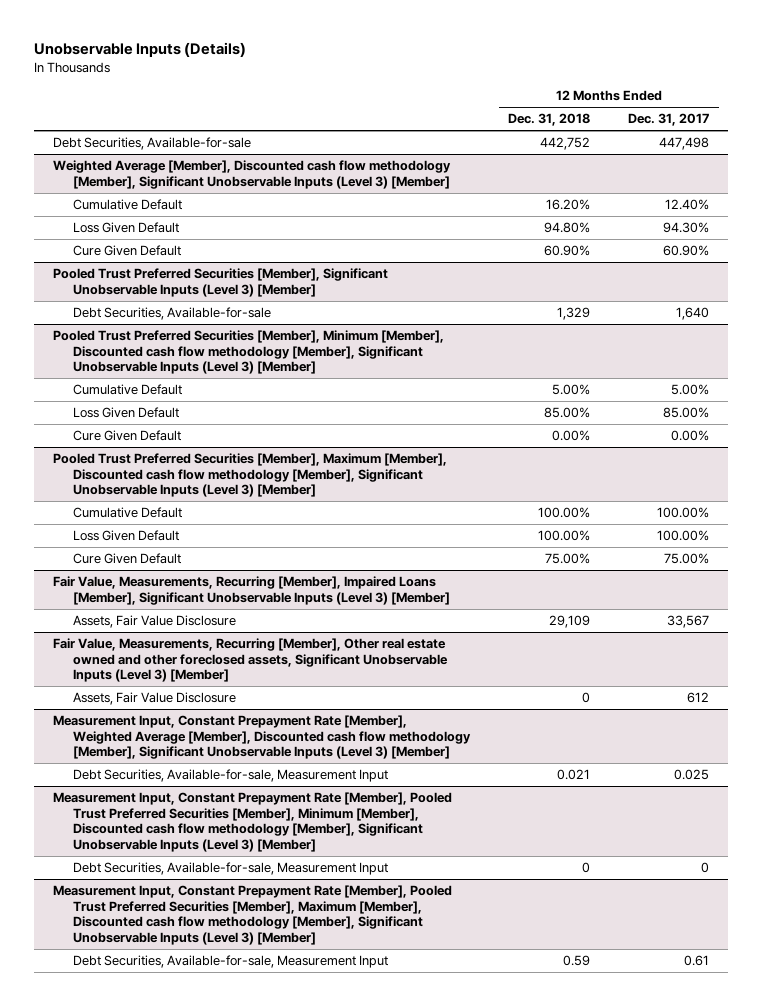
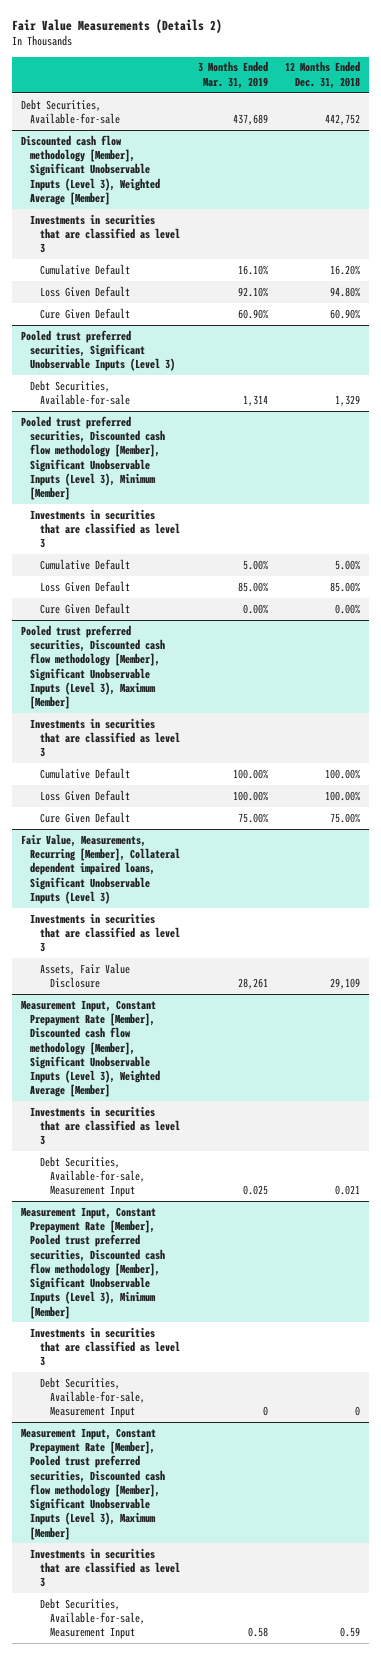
- Unobservable Inputs (Details)
+ Fair Value Measurements (Details 2)
- | 12 Months Ended Dec. 31, 2018 | 12 Months Ended Dec. 31, 2017
+ | 3 Months Ended Mar. 31, 2019 | 12 Months Ended Dec. 31, 2018
- Weighted Average [Member], Discounted cash flow methodology [Member], Significant Unobservable Inputs (Level 3) [Member]
+ Discounted cash flow methodology [Member], Significant Unobservable Inputs (Level 3), Weighted Average [Member]
+ Investments in securities that are classified as level 3
- Pooled Trust Preferred Securities [Member], Significant Unobservable Inputs (Level 3) [Member]
+ Pooled trust preferred securities, Significant Unobservable Inputs (Level 3)
- Pooled Trust Preferred Securities [Member], Minimum [Member], Discounted cash flow methodology [Member], Significant Unobservable Inputs (Level 3) [Member]
+ Pooled trust preferred securities, Discounted cash flow methodology [Member], Significant Unobservable Inputs (Level 3), Minimum [Member]
+ Investments in securities that are classified as level 3
- Pooled Trust Preferred Securities [Member], Maximum [Member], Discounted cash flow methodology [Member], Significant Unobservable Inputs (Level 3) [Member]
+ Pooled trust preferred securities, Discounted cash flow methodology [Member], Significant Unobservable Inputs (Level 3), Maximum [Member]
+ Investments in securities that are classified as level 3
- Fair Value, Measurements, Recurring [Member], Impaired Loans [Member], Significant Unobservable Inputs (Level 3) [Member]
+ Fair Value, Measurements, Recurring [Member], Collateral dependent impaired loans, Significant Unobservable Inputs (Level 3)
+ Investments in securities that are classified as level 3
- Fair Value, Measurements, Recurring [Member], Other real estate owned and other foreclosed assets, Significant Unobservable Inputs (Level 3) [Member]
- Assets, Fair Value Disclosure | 0 | 612
- Measurement Input, Constant Prepayment Rate [Member], Weighted Average [Member], Discounted cash flow methodology [Member], Significant Unobservable Inputs (Level 3) [Member]
+ Measurement Input, Constant Prepayment Rate [Member], Discounted cash flow methodology [Member], Significant Unobservable Inputs (Level 3), Weighted Average [Member]
+ Investments in securities that are classified as level 3
- Measurement Input, Constant Prepayment Rate [Member], Pooled Trust Preferred Securities [Member], Minimum [Member], Discounted cash flow methodology [Member], Significant Unobservable Inputs (Level 3) [Member]
+ Measurement Input, Constant Prepayment Rate [Member], Pooled trust preferred securities, Discounted cash flow methodology [Member], Significant Unobservable Inputs (Level 3), Minimum [Member]
+ Investments in securities that are classified as level 3
- Measurement Input, Constant Prepayment Rate [Member], Pooled Trust Preferred Securities [Member], Maximum [Member], Discounted cash flow methodology [Member], Significant Unobservable Inputs (Level 3) [Member]
+ Measurement Input, Constant Prepayment Rate [Member], Pooled trust preferred securities, Discounted cash flow methodology [Member], Significant Unobservable Inputs (Level 3), Maximum [Member]
+ Investments in securities that are classified as level 3

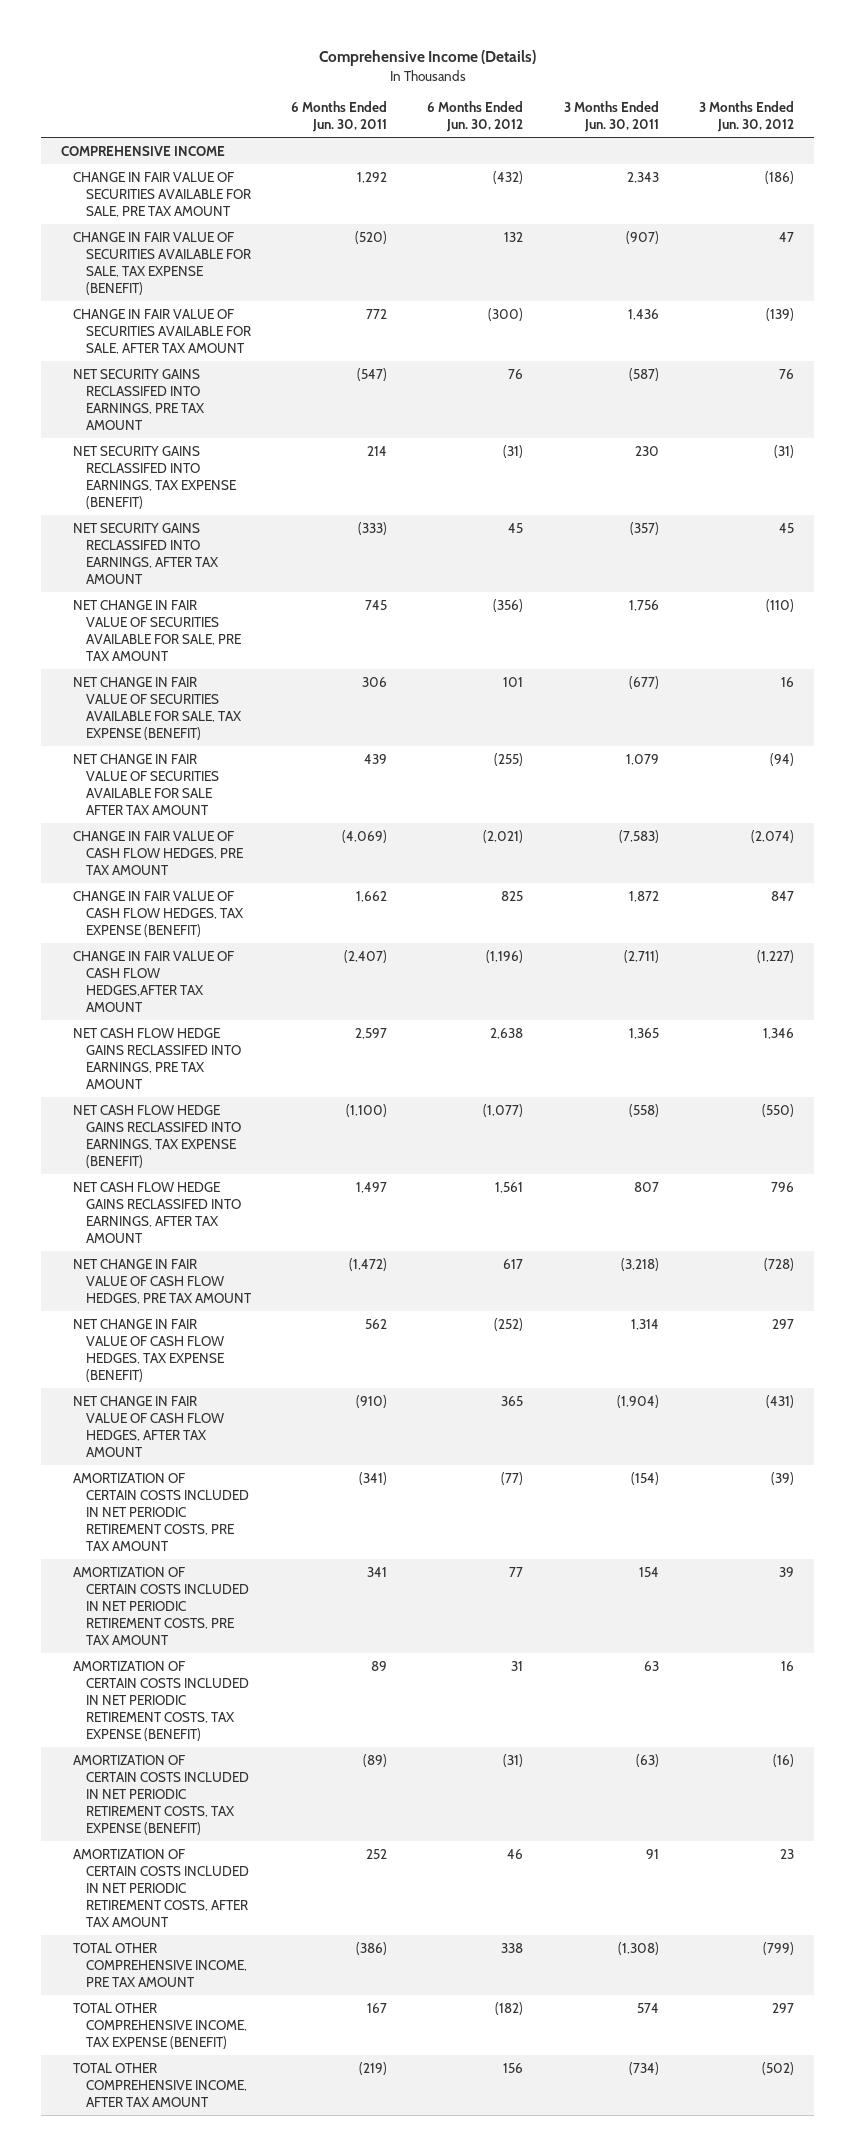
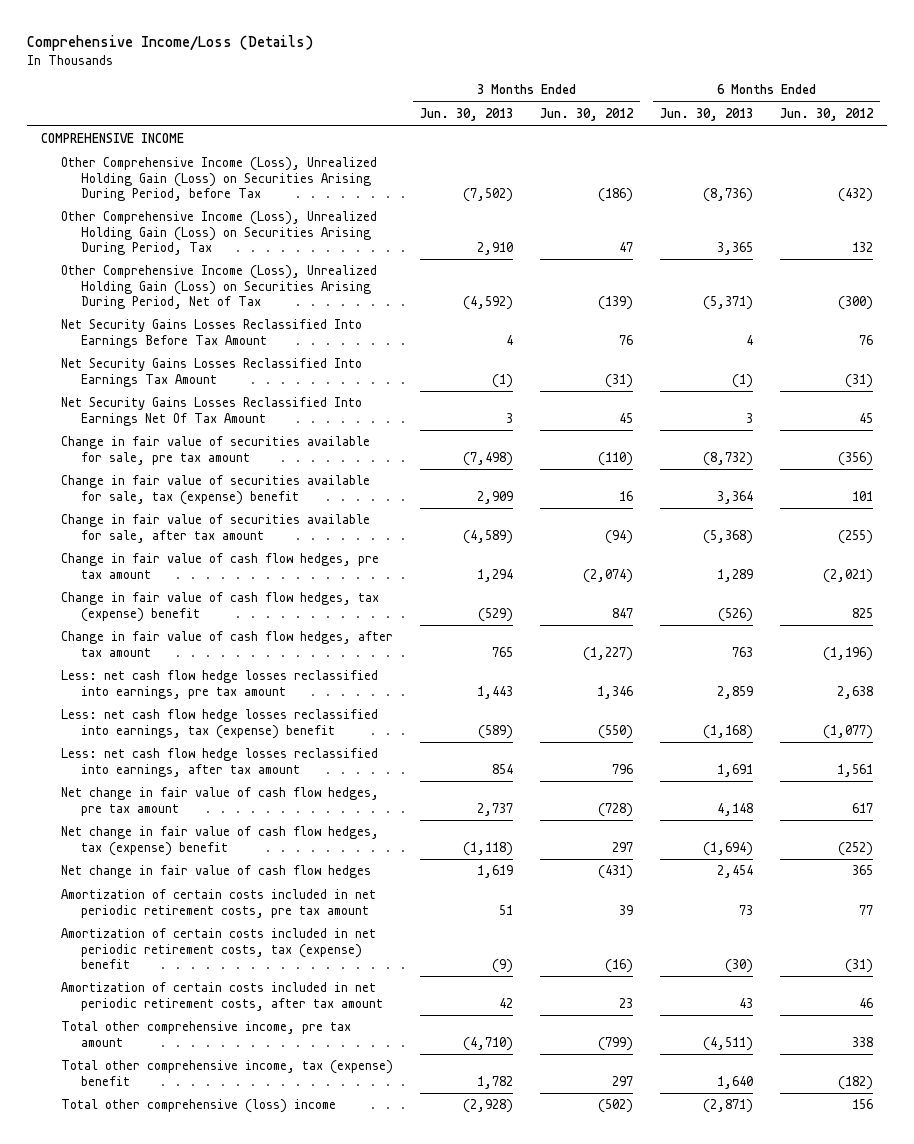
- Comprehensive Income (Details)
+ Comprehensive Income/Loss (Details)
- | 6 Months Ended Jun. 30, 2011 | 6 Months Ended Jun. 30, 2012 | 3 Months Ended Jun. 30, 2011 | 3 Months Ended Jun. 30, 2012
+ | 3 Months Ended Jun. 30, 2013 | 3 Months Ended Jun. 30, 2012 | 6 Months Ended Jun. 30, 2013 | 6 Months Ended Jun. 30, 2012
- CHANGE IN FAIR VALUE OF SECURITIES AVAILABLE FOR SALE, PRE TAX AMOUNT | 1,292 | (432) | 2,343 | (186)
- CHANGE IN FAIR VALUE OF SECURITIES AVAILABLE FOR SALE, TAX EXPENSE (BENEFIT) | (520) | 132 | (907) | 47
- CHANGE IN FAIR VALUE OF SECURITIES AVAILABLE FOR SALE, AFTER TAX AMOUNT | 772 | (300) | 1,436 | (139)
- NET SECURITY GAINS RECLASSIFED INTO EARNINGS, PRE TAX AMOUNT | (547) | 76 | (587) | 76
- NET SECURITY GAINS RECLASSIFED INTO EARNINGS, TAX EXPENSE (BENEFIT) | 214 | (31) | 230 | (31)
- NET SECURITY GAINS RECLASSIFED INTO EARNINGS, AFTER TAX AMOUNT | (333) | 45 | (357) | 45
- NET CHANGE IN FAIR VALUE OF SECURITIES AVAILABLE FOR SALE, PRE TAX AMOUNT | 745 | (356) | 1,756 | (110)
- NET CHANGE IN FAIR VALUE OF SECURITIES AVAILABLE FOR SALE, TAX EXPENSE (BENEFIT) | 306 | 101 | (677) | 16
- NET CHANGE IN FAIR VALUE OF SECURITIES AVAILABLE FOR SALE AFTER TAX AMOUNT | 439 | (255) | 1,079 | (94)
- CHANGE IN FAIR VALUE OF CASH FLOW HEDGES, PRE TAX AMOUNT | (4,069) | (2,021) | (7,583) | (2,074)
- CHANGE IN FAIR VALUE OF CASH FLOW HEDGES, TAX EXPENSE (BENEFIT) | 1,662 | 825 | 1,872 | 847
- CHANGE IN FAIR VALUE OF CASH FLOW HEDGES,AFTER TAX AMOUNT | (2,407) | (1,196) | (2,711) | (1,227)
- NET CASH FLOW HEDGE GAINS RECLASSIFED INTO EARNINGS, PRE TAX AMOUNT | 2,597 | 2,638 | 1,365 | 1,346
- NET CASH FLOW HEDGE GAINS RECLASSIFED INTO EARNINGS, TAX EXPENSE (BENEFIT) | (1,100) | (1,077) | (558) | (550)
- NET CASH FLOW HEDGE GAINS RECLASSIFED INTO EARNINGS, AFTER TAX AMOUNT | 1,497 | 1,561 | 807 | 796
- NET CHANGE IN FAIR VALUE OF CASH FLOW HEDGES, PRE TAX AMOUNT | (1,472) | 617 | (3,218) | (728)
- NET CHANGE IN FAIR VALUE OF CASH FLOW HEDGES, TAX EXPENSE (BENEFIT) | 562 | (252) | 1,314 | 297
- NET CHANGE IN FAIR VALUE OF CASH FLOW HEDGES, AFTER TAX AMOUNT | (910) | 365 | (1,904) | (431)
- AMORTIZATION OF CERTAIN COSTS INCLUDED IN NET PERIODIC RETIREMENT COSTS, PRE TAX AMOUNT | (341) | (77) | (154) | (39)
- AMORTIZATION OF CERTAIN COSTS INCLUDED IN NET PERIODIC RETIREMENT COSTS, PRE TAX AMOUNT | 341 | 77 | 154 | 39
- AMORTIZATION OF CERTAIN COSTS INCLUDED IN NET PERIODIC RETIREMENT COSTS, TAX EXPENSE (BENEFIT) | 89 | 31 | 63 | 16
- AMORTIZATION OF CERTAIN COSTS INCLUDED IN NET PERIODIC RETIREMENT COSTS, TAX EXPENSE (BENEFIT) | (89) | (31) | (63) | (16)
- AMORTIZATION OF CERTAIN COSTS INCLUDED IN NET PERIODIC RETIREMENT COSTS, AFTER TAX AMOUNT | 252 | 46 | 91 | 23
- TOTAL OTHER COMPREHENSIVE INCOME, PRE TAX AMOUNT | (386) | 338 | (1,308) | (799)
- TOTAL OTHER COMPREHENSIVE INCOME, TAX EXPENSE (BENEFIT) | 167 | (182) | 574 | 297
- TOTAL OTHER COMPREHENSIVE INCOME, AFTER TAX AMOUNT | (219) | 156 | (734) | (502)
+ Other Comprehensive Income (Loss), Unrealized Holding Gain (Loss) on Securities Arising During Period, before Tax | (7,502) | (186) | (8,736) | (432)
+ Other Comprehensive Income (Loss), Unrealized Holding Gain (Loss) on Securities Arising During Period, Tax | 2,910 | 47 | 3,365 | 132
+ Other Comprehensive Income (Loss), Unrealized Holding Gain (Loss) on Securities Arising During Period, Net of Tax | (4,592) | (139) | (5,371) | (300)
+ Net Security Gains Losses Reclassified Into Earnings Before Tax Amount | 4 | 76 | 4 | 76
+ Net Security Gains Losses Reclassified Into Earnings Tax Amount | (1) | (31) | (1) | (31)
+ Net Security Gains Losses Reclassified Into Earnings Net Of Tax Amount | 3 | 45 | 3 | 45
+ Change in fair value of securities available for sale, pre tax amount | (7,498) | (110) | (8,732) | (356)
+ Change in fair value of securities available for sale, tax (expense) benefit | 2,909 | 16 | 3,364 | 101
+ Change in fair value of securities available for sale, after tax amount | (4,589) | (94) | (5,368) | (255)
+ Change in fair value of cash flow hedges, pre tax amount | 1,294 | (2,074) | 1,289 | (2,021)
+ Change in fair value of cash flow hedges, tax (expense) benefit | (529) | 847 | (526) | 825
+ Change in fair value of cash flow hedges, after tax amount | 765 | (1,227) | 763 | (1,196)
+ Less: net cash flow hedge losses reclassified into earnings, pre tax amount | 1,443 | 1,346 | 2,859 | 2,638
+ Less: net cash flow hedge losses reclassified into earnings, tax (expense) benefit | (589) | (550) | (1,168) | (1,077)
+ Less: net cash flow hedge losses reclassified into earnings, after tax amount | 854 | 796 | 1,691 | 1,561
+ Net change in fair value of cash flow hedges, pre tax amount | 2,737 | (728) | 4,148 | 617
+ Net change in fair value of cash flow hedges, tax (expense) benefit | (1,118) | 297 | (1,694) | (252)
+ Net change in fair value of cash flow hedges | 1,619 | (431) | 2,454 | 365
+ Amortization of certain costs included in net periodic retirement costs, pre tax amount | 51 | 39 | 73 | 77
+ Amortization of certain costs included in net periodic retirement costs, tax (expense) benefit | (9) | (16) | (30) | (31)
+ Amortization of certain costs included in net periodic retirement costs, after tax amount | 42 | 23 | 43 | 46
+ Total other comprehensive income, pre tax amount | (4,710) | (799) | (4,511) | 338
+ Total other comprehensive income, tax (expense) benefit | 1,782 | 297 | 1,640 | (182)
+ Total other comprehensive (loss) income | (2,928) | (502) | (2,871) | 156

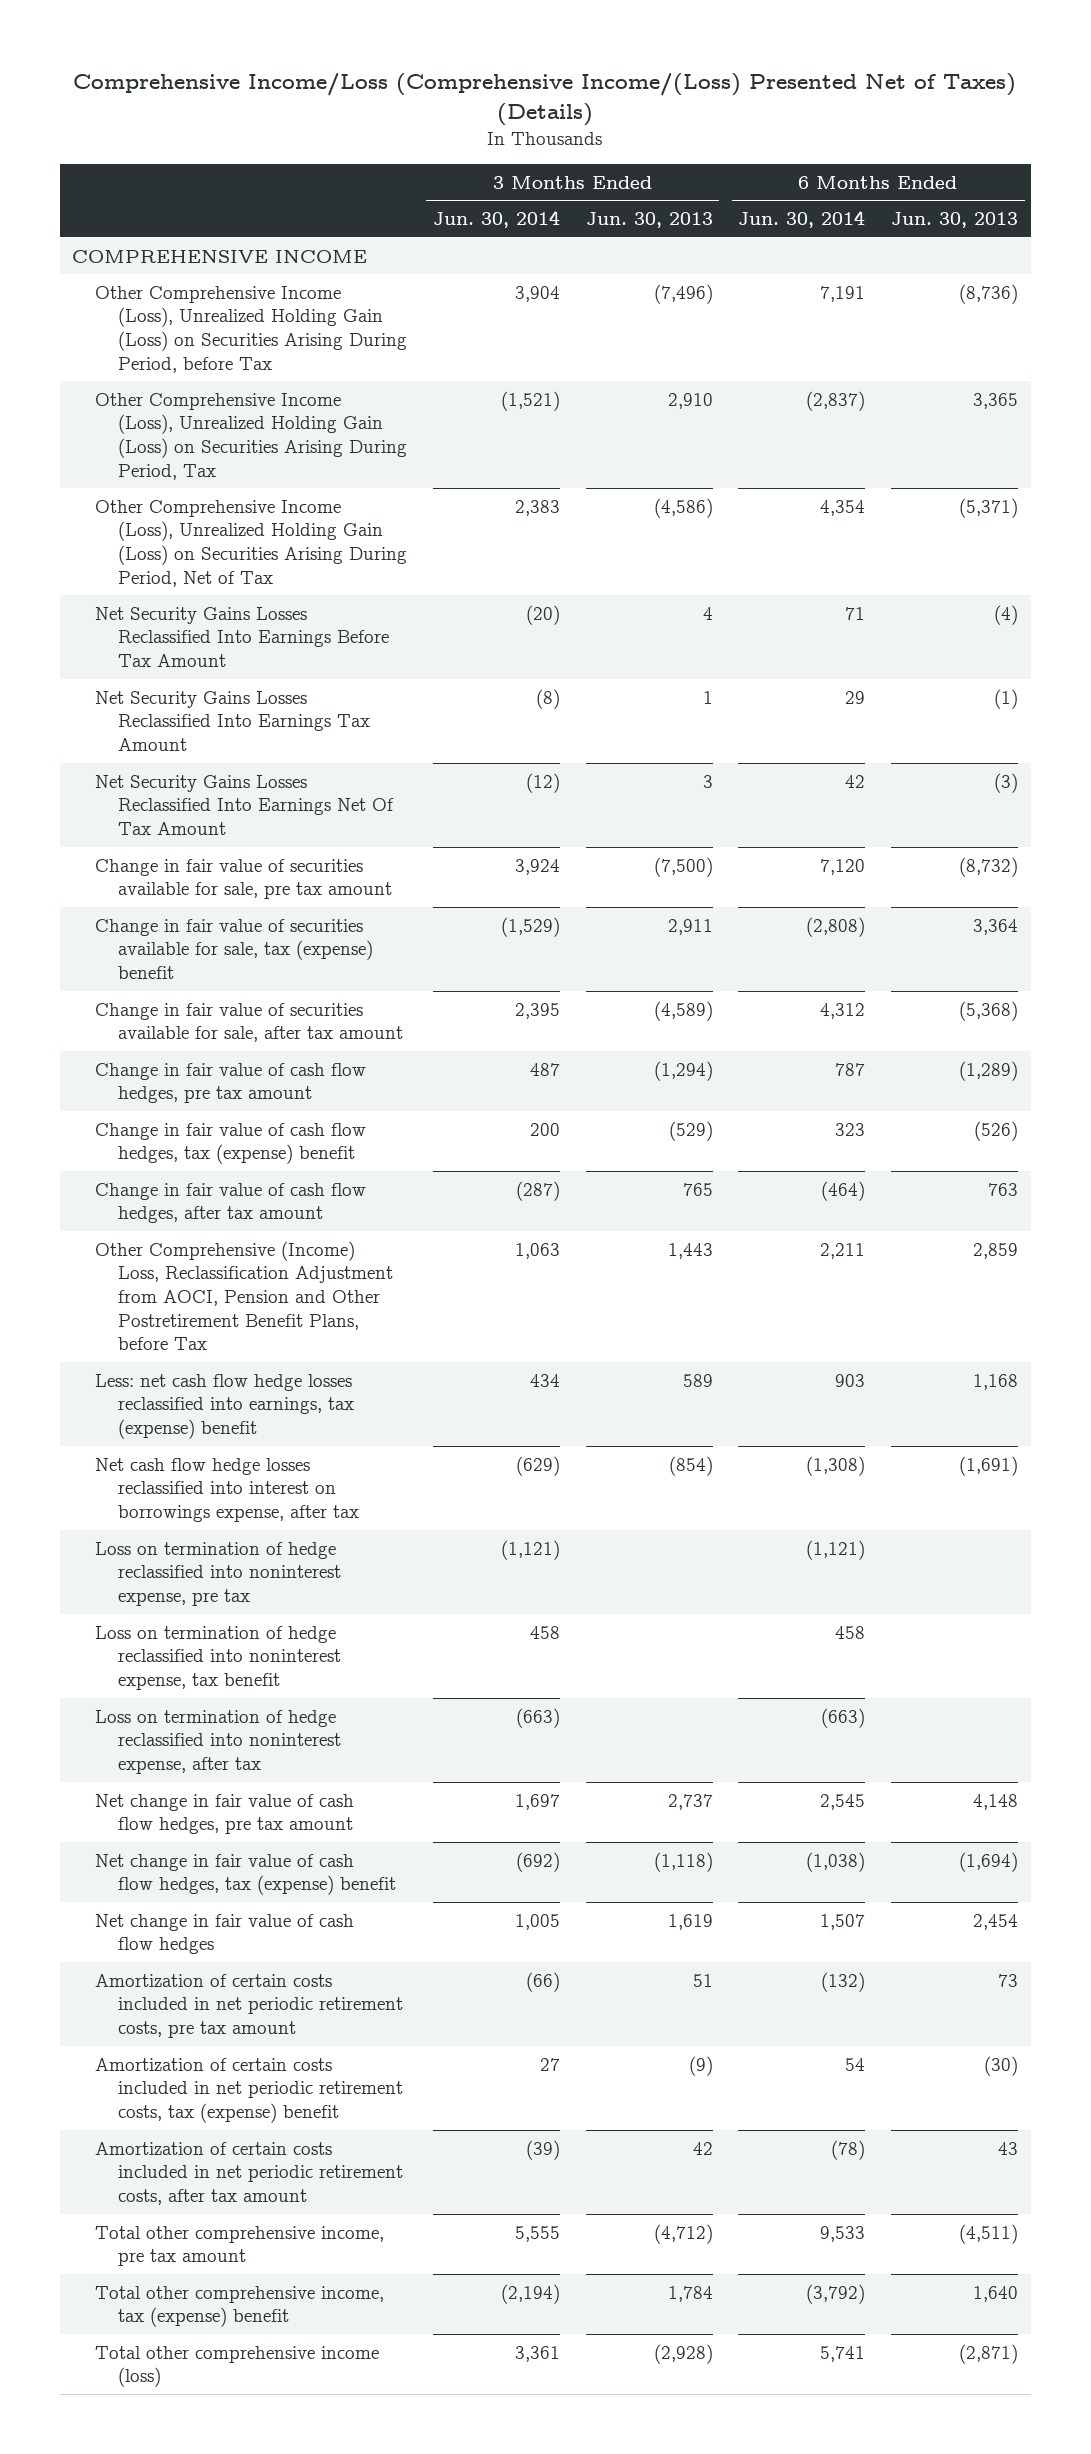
- Comprehensive Income/Loss (Details)
+ Comprehensive Income/Loss (Comprehensive Income/(Loss) Presented Net of Taxes) (Details)
- | 3 Months Ended Jun. 30, 2013 | 3 Months Ended Jun. 30, 2012 | 6 Months Ended Jun. 30, 2013 | 6 Months Ended Jun. 30, 2012
+ | 3 Months Ended Jun. 30, 2014 | 3 Months Ended Jun. 30, 2013 | 6 Months Ended Jun. 30, 2014 | 6 Months Ended Jun. 30, 2013
- Other Comprehensive Income (Loss), Unrealized Holding Gain (Loss) on Securities Arising During Period, before Tax | (7,502) | (186) | (8,736) | (432)
+ Other Comprehensive Income (Loss), Unrealized Holding Gain (Loss) on Securities Arising During Period, before Tax | 3,904 | (7,496) | 7,191 | (8,736)
- Other Comprehensive Income (Loss), Unrealized Holding Gain (Loss) on Securities Arising During Period, Net of Tax | (4,592) | (139) | (5,371) | (300)
- Net Security Gains Losses Reclassified Into Earnings Before Tax Amount | 4 | 76 | 4 | 76
- Net Security Gains Losses Reclassified Into Earnings Tax Amount | (1) | (31) | (1) | (31)
- Net Security Gains Losses Reclassified Into Earnings Net Of Tax Amount | 3 | 45 | 3 | 45
- Change in fair value of securities available for sale, pre tax amount | (7,498) | (110) | (8,732) | (356)
- Change in fair value of securities available for sale, tax (expense) benefit | 2,909 | 16 | 3,364 | 101
+ Other Comprehensive Income (Loss), Unrealized Holding Gain (Loss) on Securities Arising During Period, Net of Tax | 2,383 | (4,586) | 4,354 | (5,371)
+ Net Security Gains Losses Reclassified Into Earnings Before Tax Amount | (20) | 4 | 71 | (4)
+ Net Security Gains Losses Reclassified Into Earnings Tax Amount | (8) | 1 | 29 | (1)
+ Net Security Gains Losses Reclassified Into Earnings Net Of Tax Amount | (12) | 3 | 42 | (3)
+ Change in fair value of securities available for sale, pre tax amount | 3,924 | (7,500) | 7,120 | (8,732)
+ Change in fair value of securities available for sale, tax (expense) benefit | (1,529) | 2,911 | (2,808) | 3,364
- Change in fair value of cash flow hedges, pre tax amount | 1,294 | (2,074) | 1,289 | (2,021)
+ Change in fair value of cash flow hedges, pre tax amount | 487 | (1,294) | 787 | (1,289)
- Less: net cash flow hedge losses reclassified into earnings, pre tax amount | 1,443 | 1,346 | 2,859 | 2,638
- Less: net cash flow hedge losses reclassified into earnings, tax (expense) benefit | (589) | (550) | (1,168) | (1,077)
- Less: net cash flow hedge losses reclassified into earnings, after tax amount | 854 | 796 | 1,691 | 1,561
+ Other Comprehensive (Income) Loss, Reclassification Adjustment from AOCI, Pension and Other Postretirement Benefit Plans, before Tax | 1,063 | 1,443 | 2,211 | 2,859
+ Less: net cash flow hedge losses reclassified into earnings, tax (expense) benefit | 434 | 589 | 903 | 1,168
+ Net cash flow hedge losses reclassified into interest on borrowings expense, after tax | (629) | (854) | (1,308) | (1,691)
+ Loss on termination of hedge reclassified into noninterest expense, pre tax | (1,121) | | (1,121) |
+ Loss on termination of hedge reclassified into noninterest expense, tax benefit | 458 | | 458 |
+ Loss on termination of hedge reclassified into noninterest expense, after tax | (663) | | (663) |
- Total other comprehensive income, pre tax amount | (4,710) | (799) | (4,511) | 338
- Total other comprehensive income, tax (expense) benefit | 1,782 | 297 | 1,640 | (182)
- Total other comprehensive (loss) income | (2,928) | (502) | (2,871) | 156
+ Total other comprehensive income, pre tax amount | 5,555 | (4,712) | 9,533 | (4,511)
+ Total other comprehensive income, tax (expense) benefit | (2,194) | 1,784 | (3,792) | 1,640
+ Total other comprehensive income (loss) | 3,361 | (2,928) | 5,741 | (2,871)

